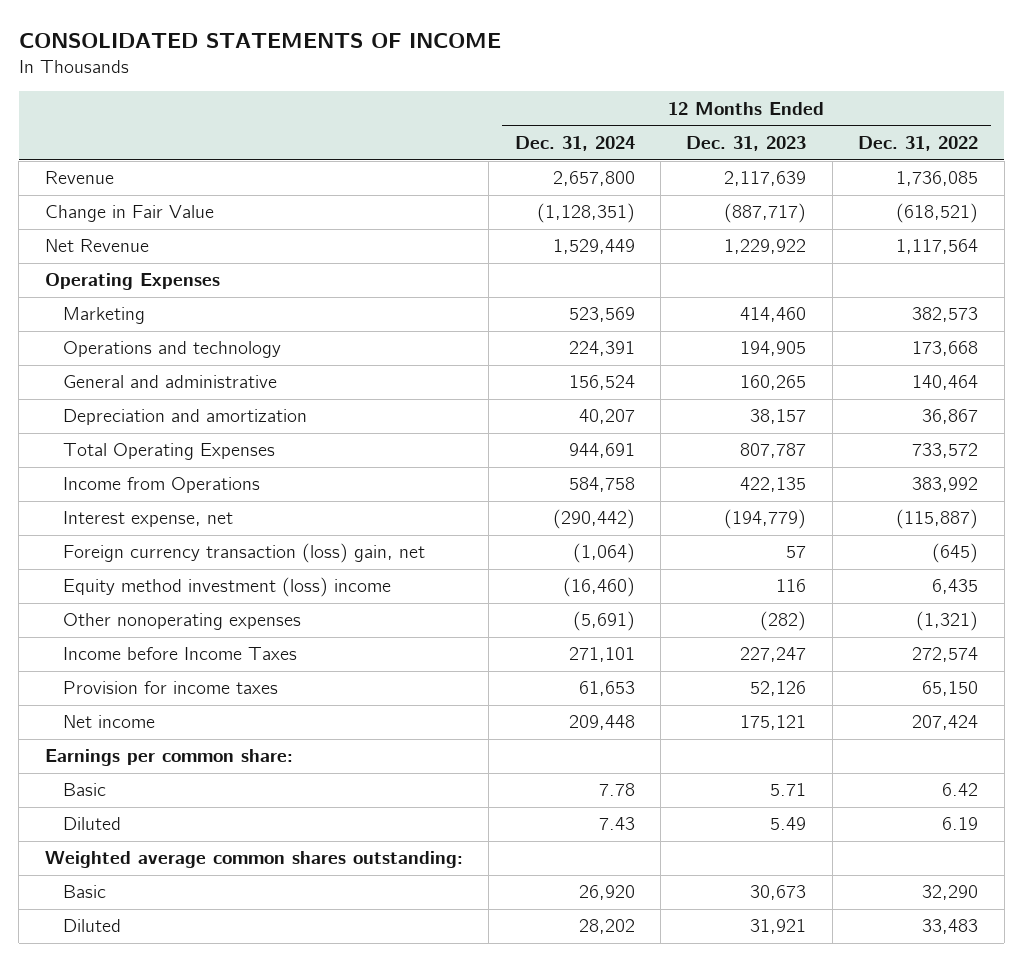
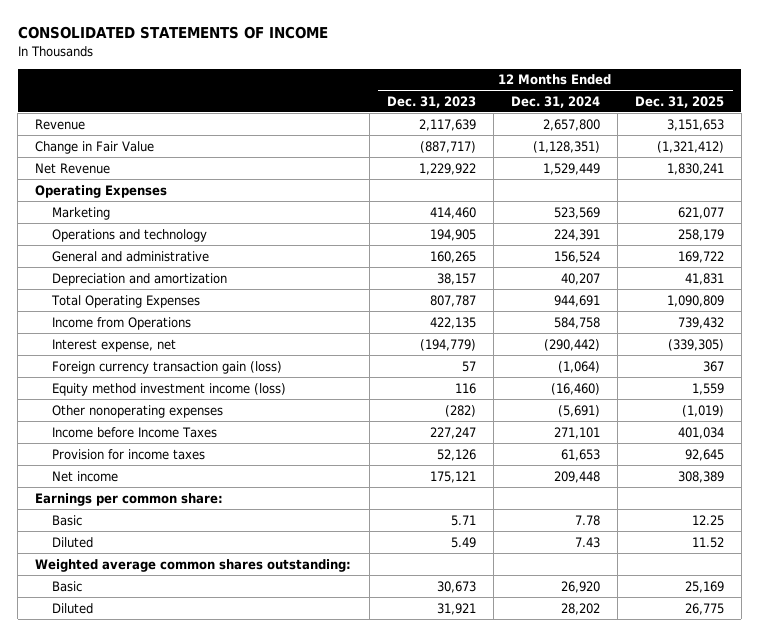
- | 12 Months Ended Dec. 31, 2024 | 12 Months Ended Dec. 31, 2023 | 12 Months Ended Dec. 31, 2022
+ | 12 Months Ended Dec. 31, 2023 | 12 Months Ended Dec. 31, 2024 | 12 Months Ended Dec. 31, 2025
- Foreign currency transaction (loss) gain, net | (1,064) | 57 | (645)
- Equity method investment (loss) income | (16,460) | 116 | 6,435
+ Foreign currency transaction gain (loss) | 57 | (1,064) | 367
+ Equity method investment income (loss) | 116 | (16,460) | 1,559

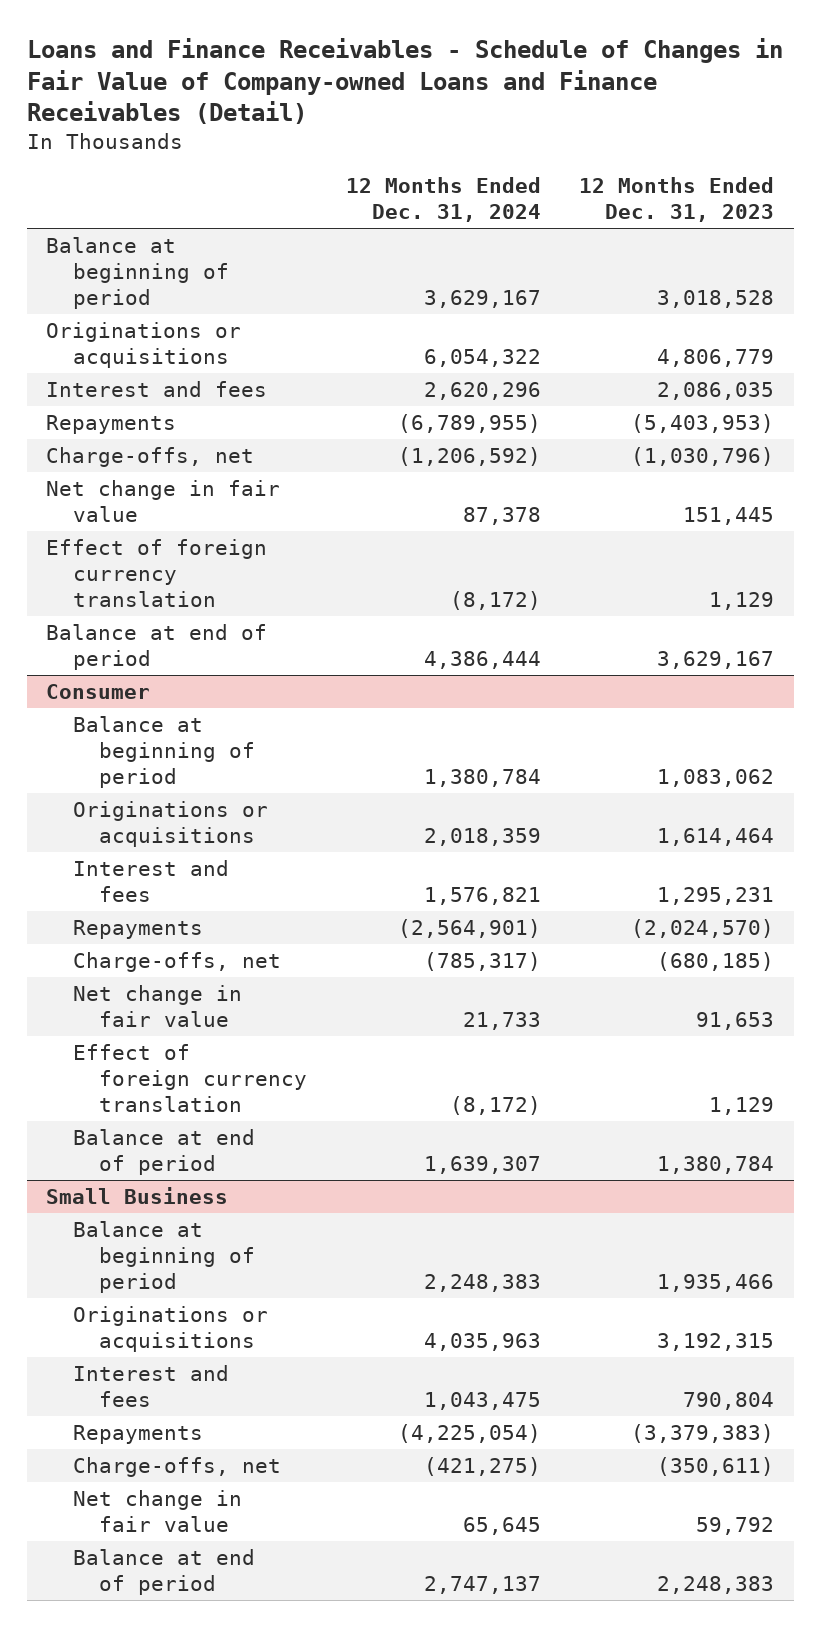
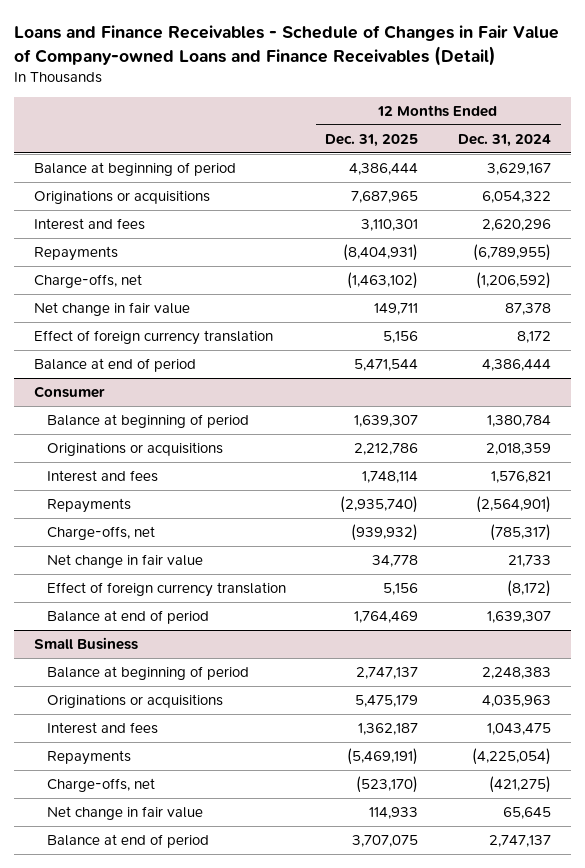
- | 12 Months Ended Dec. 31, 2024 | 12 Months Ended Dec. 31, 2023
+ | 12 Months Ended Dec. 31, 2025 | 12 Months Ended Dec. 31, 2024
- Effect of foreign currency translation | (8,172) | 1,129
+ Effect of foreign currency translation | 5,156 | 8,172

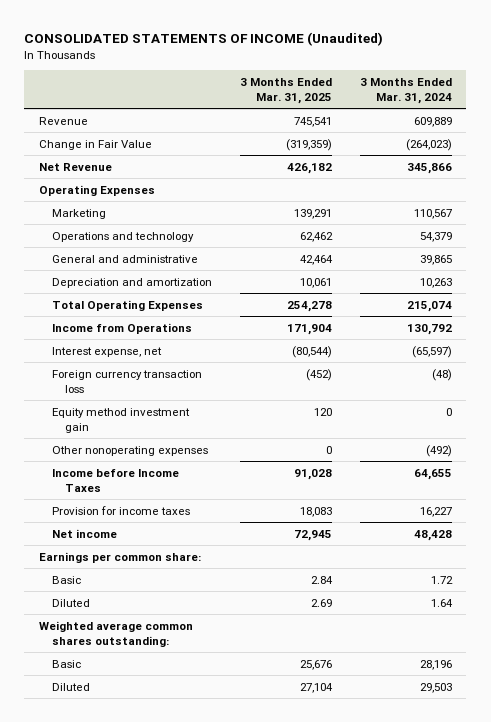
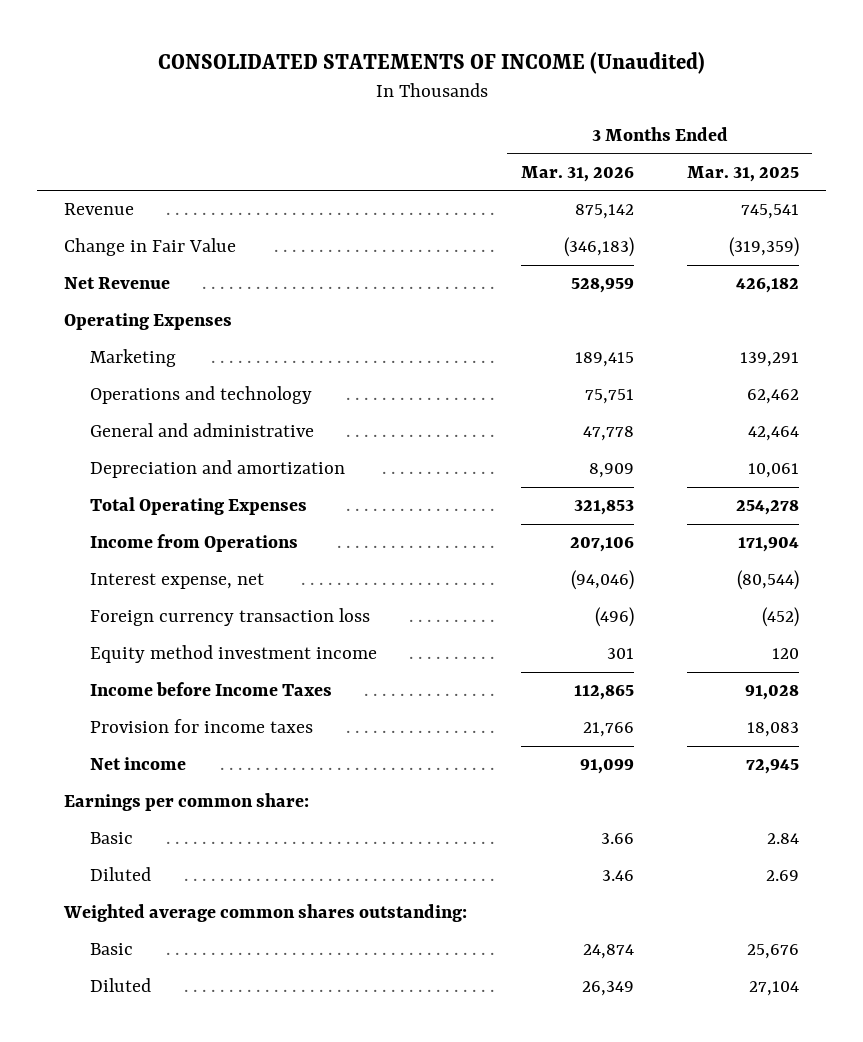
- | 3 Months Ended Mar. 31, 2025 | 3 Months Ended Mar. 31, 2024
+ | 3 Months Ended Mar. 31, 2026 | 3 Months Ended Mar. 31, 2025
- Equity method investment gain | 120 | 0
- Other nonoperating expenses | 0 | (492)
+ Equity method investment income | 301 | 120

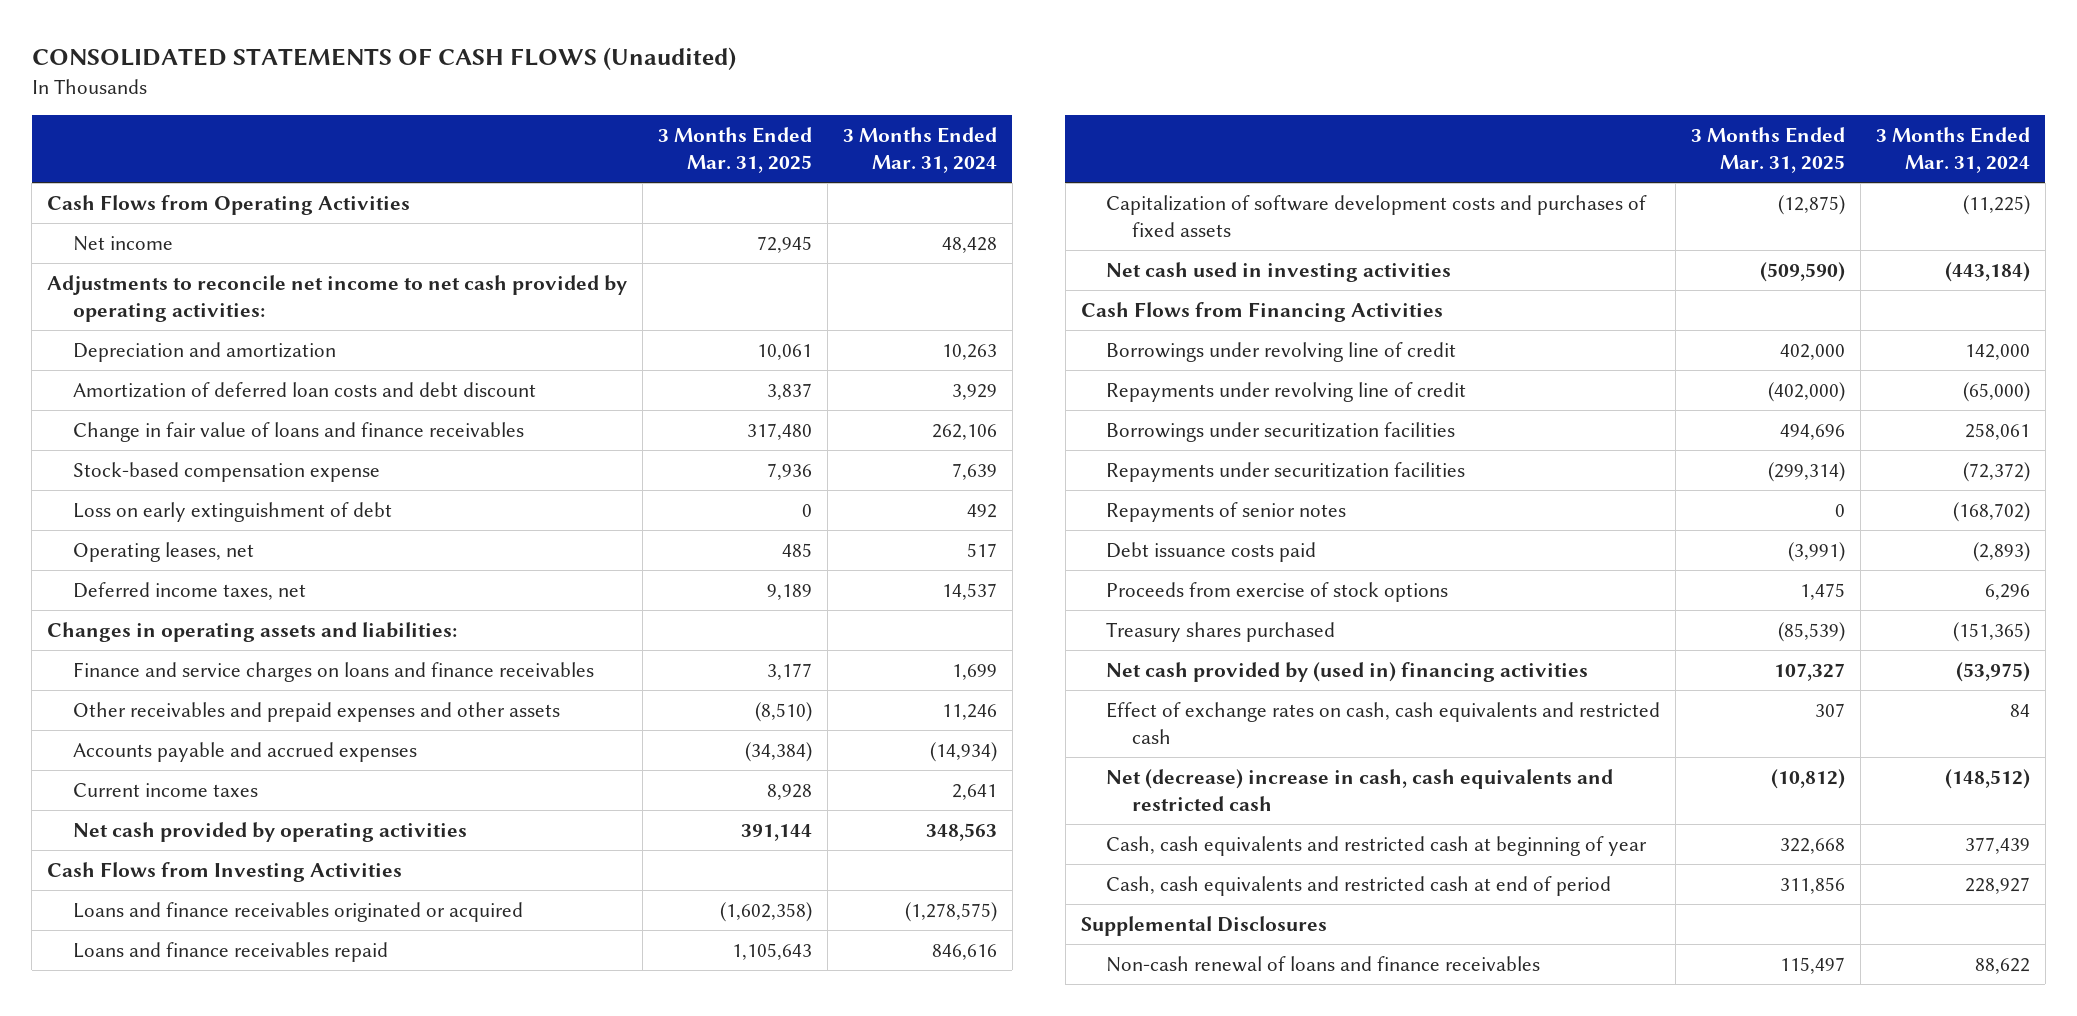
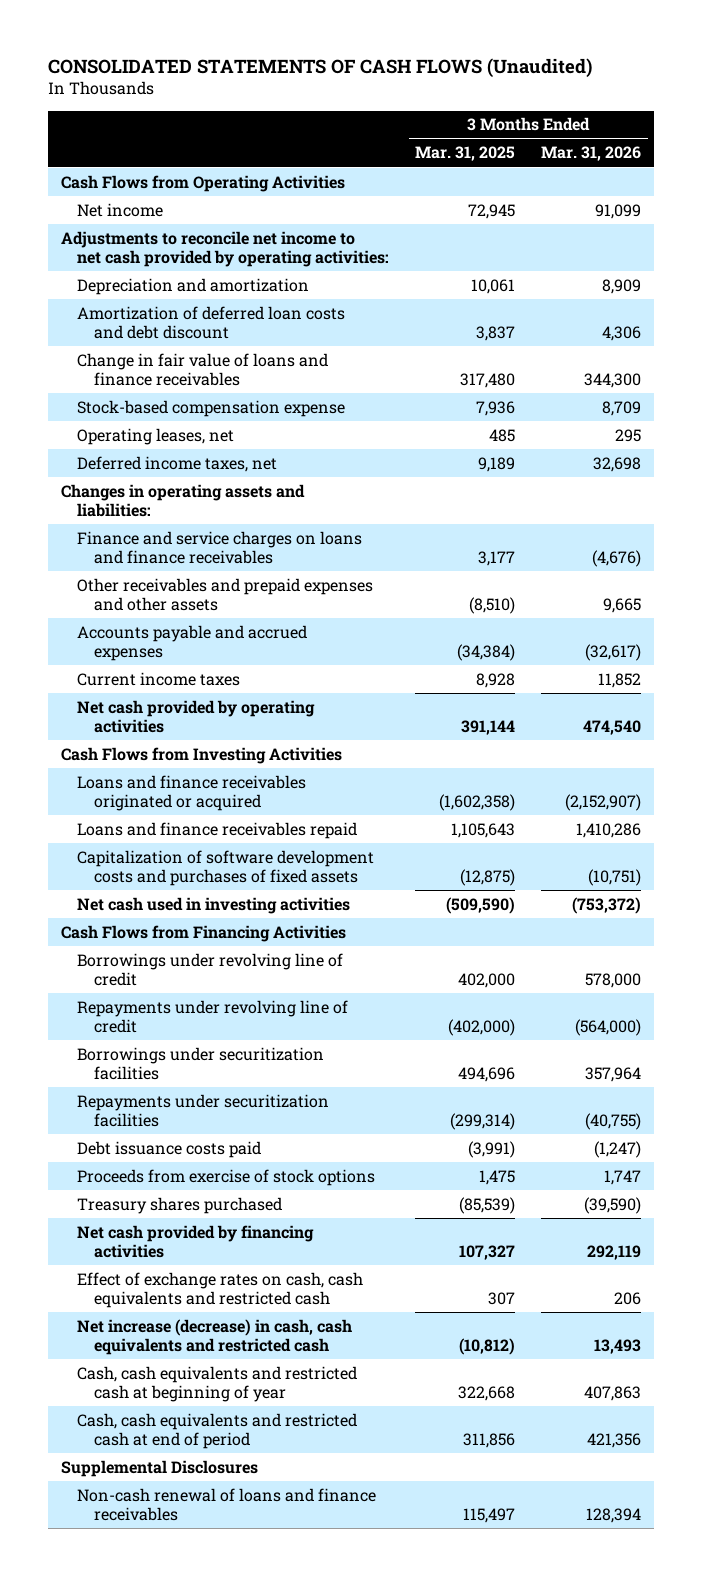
- | 3 Months Ended Mar. 31, 2025 | 3 Months Ended Mar. 31, 2024
+ | 3 Months Ended Mar. 31, 2025 | 3 Months Ended Mar. 31, 2026
- Loss on early extinguishment of debt | 0 | 492
- Repayments of senior notes | 0 | (168,702)
- Net cash provided by (used in) financing activities | 107,327 | (53,975)
+ Net cash provided by financing activities | 107,327 | 292,119
- Net (decrease) increase in cash, cash equivalents and restricted cash | (10,812) | (148,512)
+ Net increase (decrease) in cash, cash equivalents and restricted cash | (10,812) | 13,493

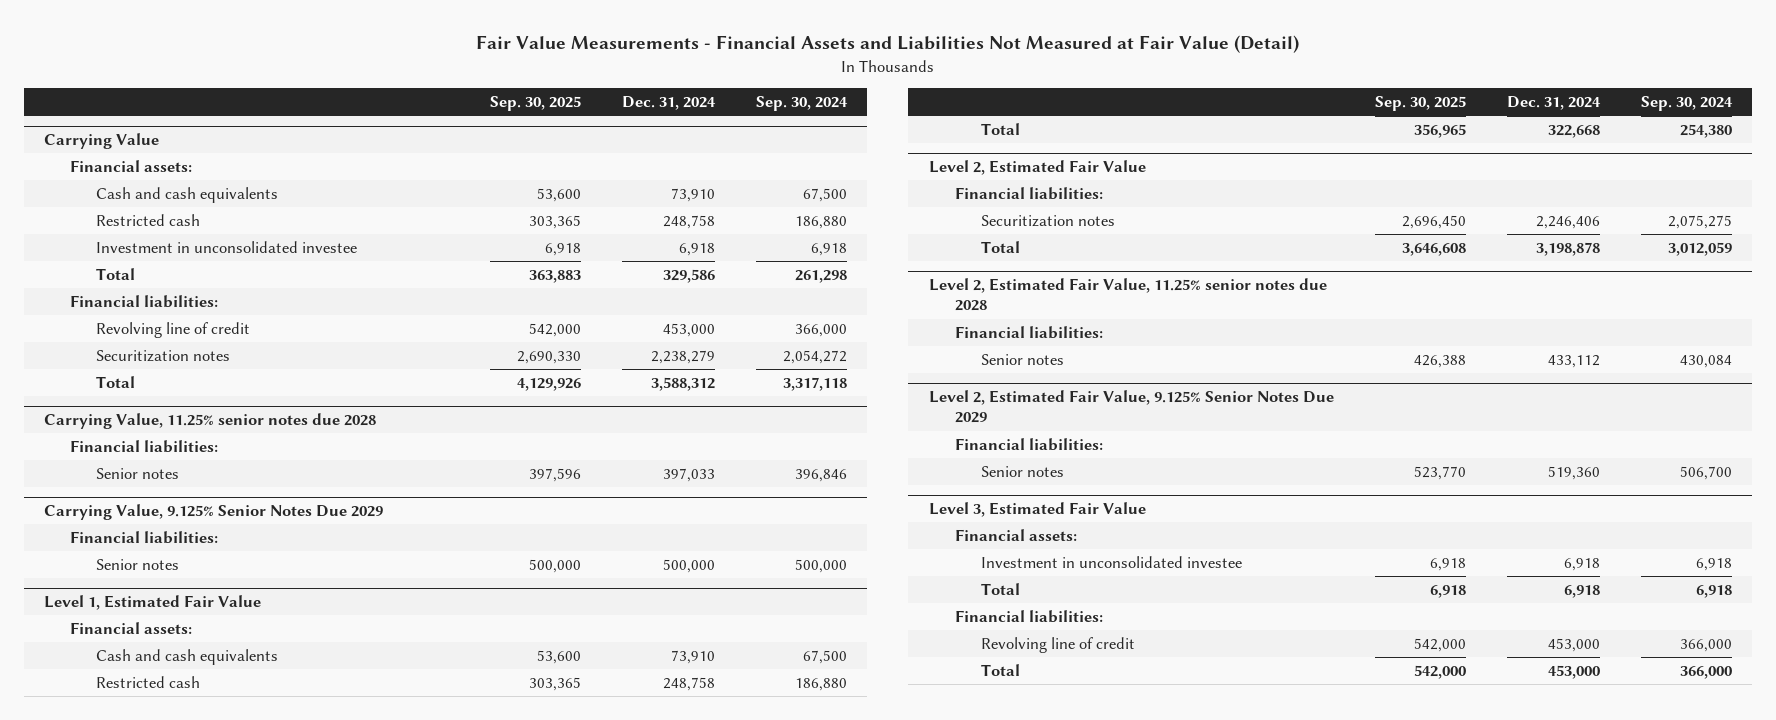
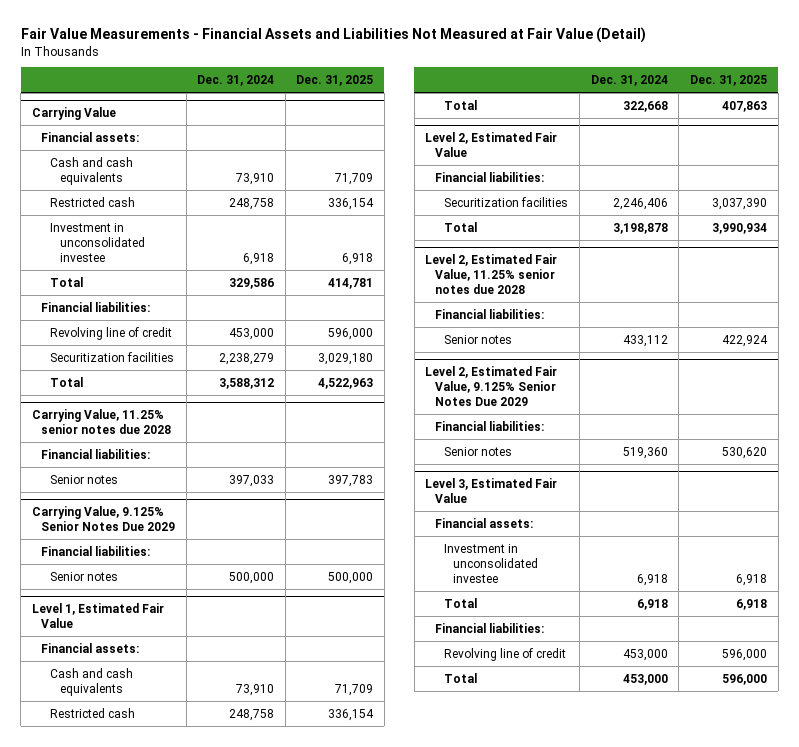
- | Sep. 30, 2025 | Dec. 31, 2024 | Sep. 30, 2024
+ | Dec. 31, 2024 | Dec. 31, 2025
@ Carrying Value
- Securitization notes | 2,690,330 | 2,238,279 | 2,054,272
+ Securitization facilities | 2,238,279 | 3,029,180
@ Level 2, Estimated Fair Value
- Securitization notes | 2,696,450 | 2,246,406 | 2,075,275
+ Securitization facilities | 2,246,406 | 3,037,390

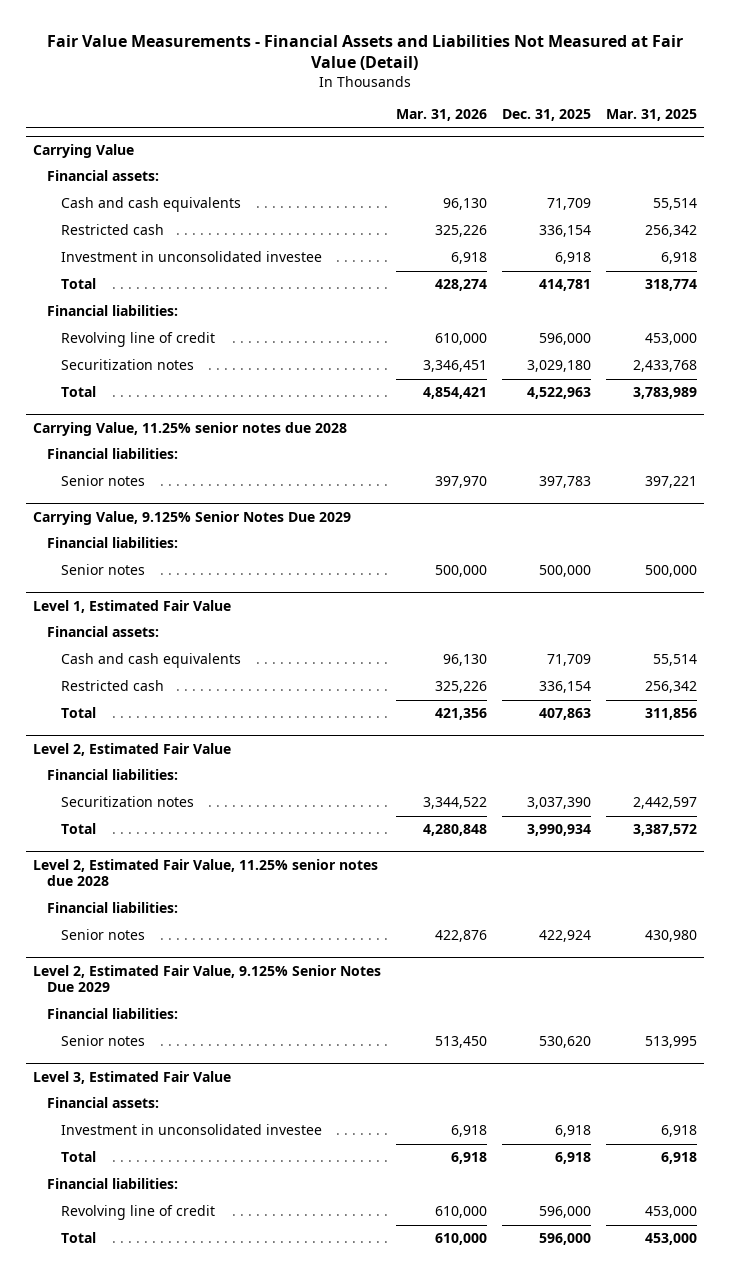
- | Dec. 31, 2024 | Dec. 31, 2025
+ | Mar. 31, 2026 | Dec. 31, 2025 | Mar. 31, 2025
@ Carrying Value
- Securitization facilities | 2,238,279 | 3,029,180
+ Securitization notes | 3,346,451 | 3,029,180 | 2,433,768
@ Level 2, Estimated Fair Value
- Securitization facilities | 2,246,406 | 3,037,390
+ Securitization notes | 3,344,522 | 3,037,390 | 2,442,597

